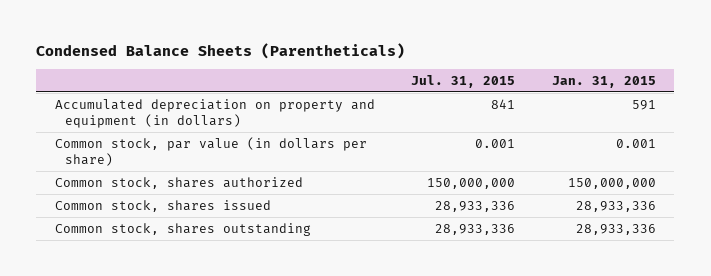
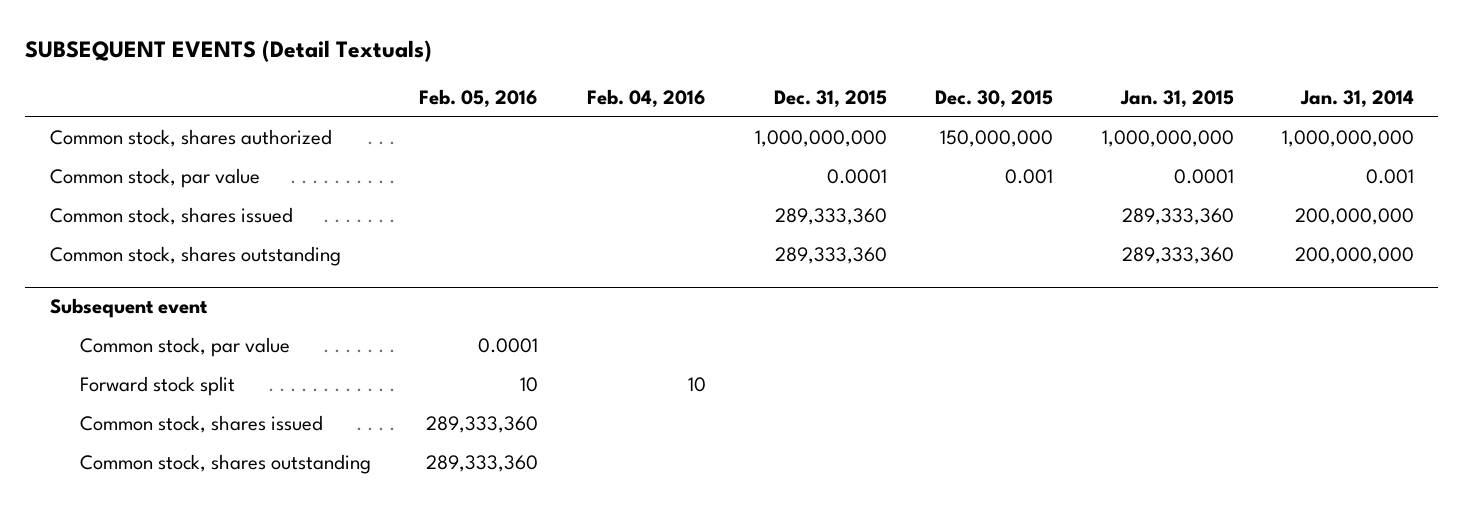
- Condensed Balance Sheets (Parentheticals)
+ SUBSEQUENT EVENTS (Detail Textuals)
- | Jul. 31, 2015 | Jan. 31, 2015
+ | Feb. 05, 2016 | Feb. 04, 2016 | Dec. 31, 2015 | Dec. 30, 2015 | Jan. 31, 2015 | Jan. 31, 2014
- Accumulated depreciation on property and equipment (in dollars) | 841 | 591
- Common stock, par value (in dollars per share) | 0.001 | 0.001
- Common stock, shares authorized | 150,000,000 | 150,000,000
- Common stock, shares issued | 28,933,336 | 28,933,336
- Common stock, shares outstanding | 28,933,336 | 28,933,336
+ Common stock, shares authorized | | | 1,000,000,000 | 150,000,000 | 1,000,000,000 | 1,000,000,000
+ Common stock, par value | | | 0.0001 | 0.001 | 0.0001 | 0.001
+ Common stock, shares issued | | | 289,333,360 | | 289,333,360 | 200,000,000
+ Common stock, shares outstanding | | | 289,333,360 | | 289,333,360 | 200,000,000
+ Subsequent event
+ Common stock, par value | 0.0001 | | | | |
+ Forward stock split | 10 | 10 | | | |
+ Common stock, shares issued | 289,333,360 | | | | |
+ Common stock, shares outstanding | 289,333,360 | | | | |

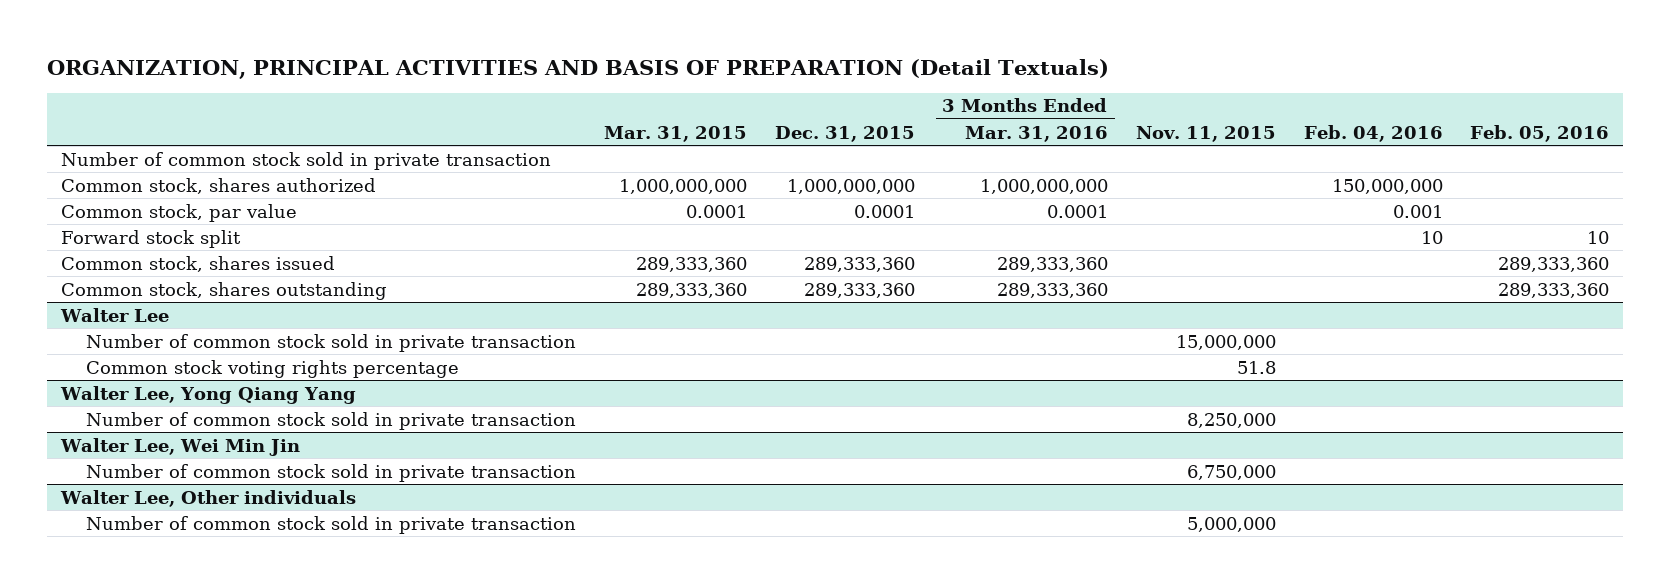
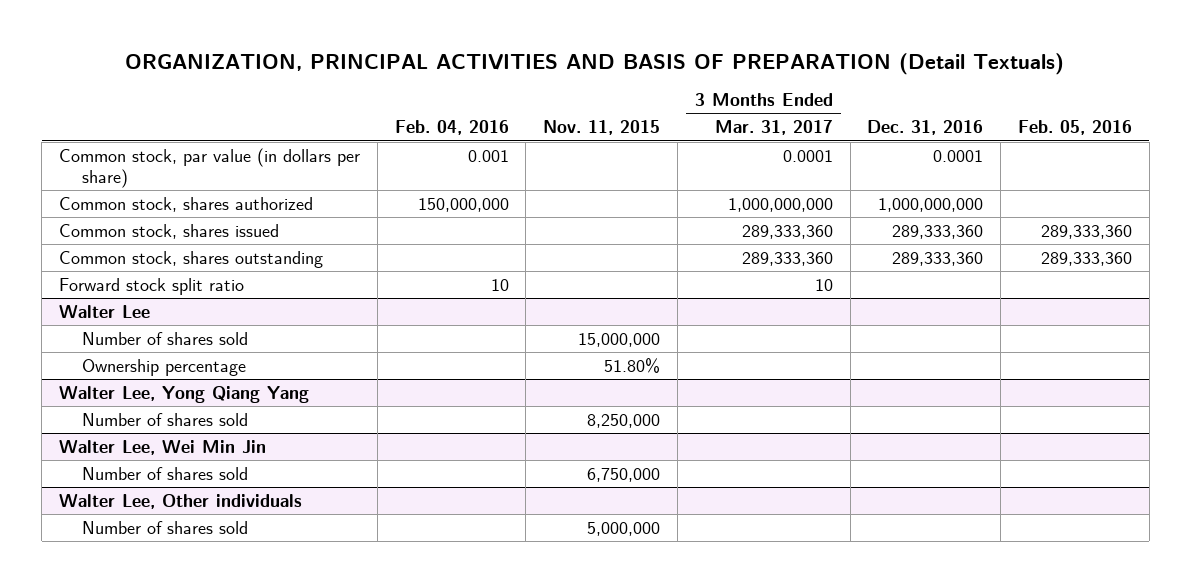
- | Mar. 31, 2015 | Dec. 31, 2015 | 3 Months Ended Mar. 31, 2016 | Nov. 11, 2015 | Feb. 04, 2016 | Feb. 05, 2016
+ | Feb. 04, 2016 | Nov. 11, 2015 | 3 Months Ended Mar. 31, 2017 | Dec. 31, 2016 | Feb. 05, 2016
- Number of common stock sold in private transaction
+ Common stock, par value (in dollars per share) | 0.001 | | 0.0001 | 0.0001 |
- Common stock, par value | 0.0001 | 0.0001 | 0.0001 | | 0.001 |
- Forward stock split | | | | | 10 | 10
+ Forward stock split ratio | 10 | | 10 | |
@ Walter Lee
- Number of common stock sold in private transaction | | | | 15,000,000 | |
- Common stock voting rights percentage | | | | 51.8 | |
+ Number of shares sold | | 15,000,000 | | |
+ Ownership percentage | | 51.80% | | |
@ Walter Lee, Yong Qiang Yang
- Number of common stock sold in private transaction | | | | 8,250,000 | |
+ Number of shares sold | | 8,250,000 | | |
@ Walter Lee, Wei Min Jin
- Number of common stock sold in private transaction | | | | 6,750,000 | |
+ Number of shares sold | | 6,750,000 | | |
@ Walter Lee, Other individuals
- Number of common stock sold in private transaction | | | | 5,000,000 | |
+ Number of shares sold | | 5,000,000 | | |

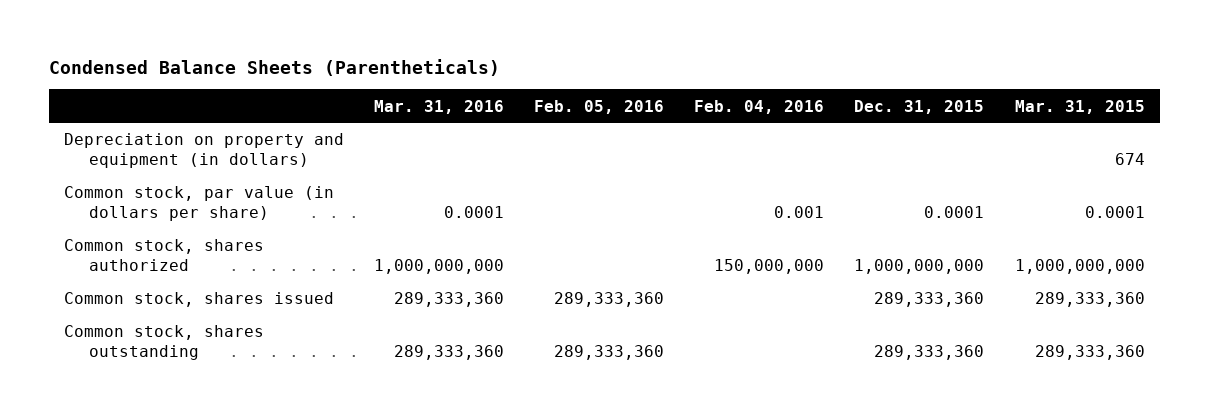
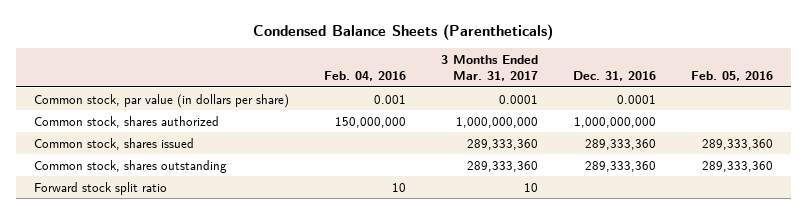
- | Mar. 31, 2016 | Feb. 05, 2016 | Feb. 04, 2016 | Dec. 31, 2015 | Mar. 31, 2015
+ | Feb. 04, 2016 | 3 Months Ended Mar. 31, 2017 | Dec. 31, 2016 | Feb. 05, 2016
- Depreciation on property and equipment (in dollars) | | | | | 674
+ Forward stock split ratio | 10 | 10 | |

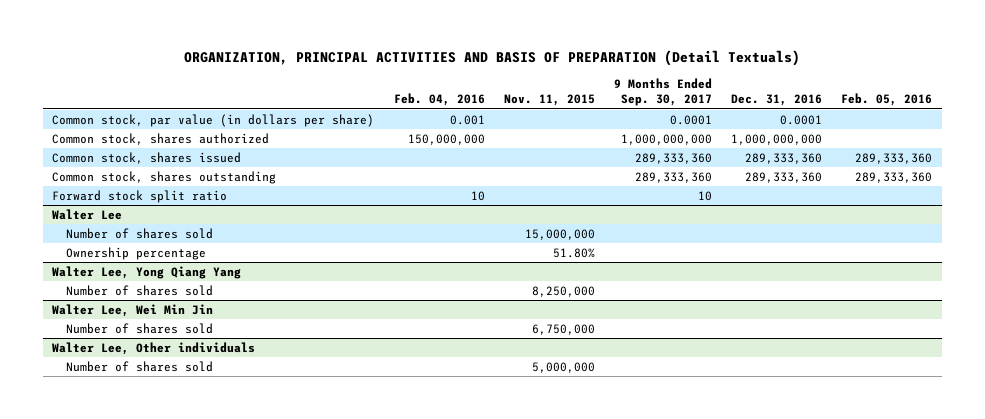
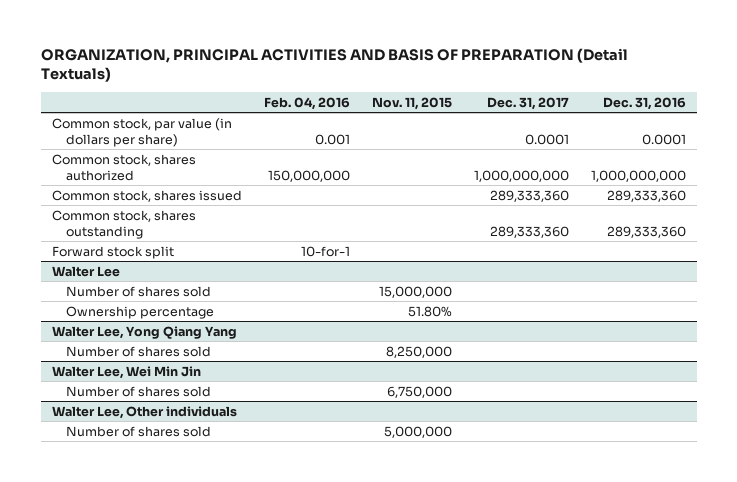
- | Feb. 04, 2016 | Nov. 11, 2015 | 9 Months Ended Sep. 30, 2017 | Dec. 31, 2016 | Feb. 05, 2016
+ | Feb. 04, 2016 | Nov. 11, 2015 | Dec. 31, 2017 | Dec. 31, 2016
- Forward stock split ratio | 10 | | 10 | |
+ Forward stock split | 10-for-1 | | |

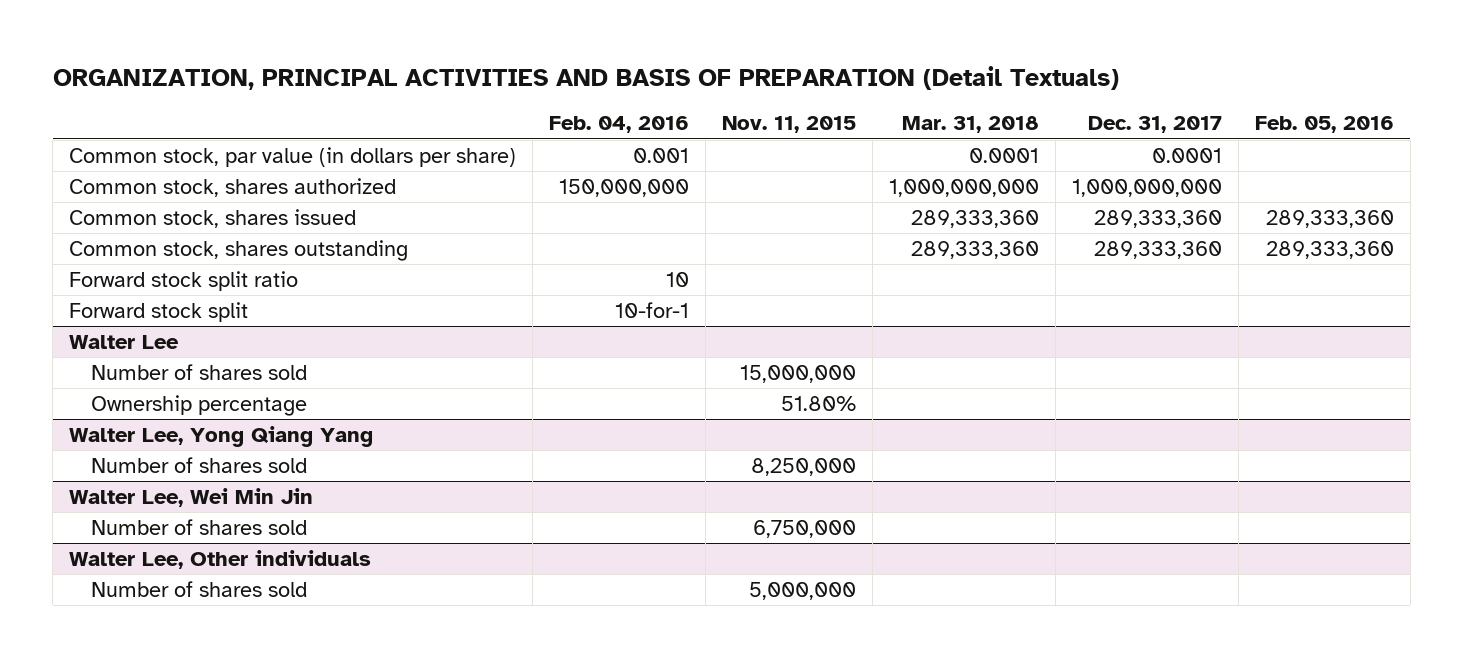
- | Feb. 04, 2016 | Nov. 11, 2015 | Dec. 31, 2017 | Dec. 31, 2016
+ | Feb. 04, 2016 | Nov. 11, 2015 | Mar. 31, 2018 | Dec. 31, 2017 | Feb. 05, 2016
+ Forward stock split ratio | 10 | | | |

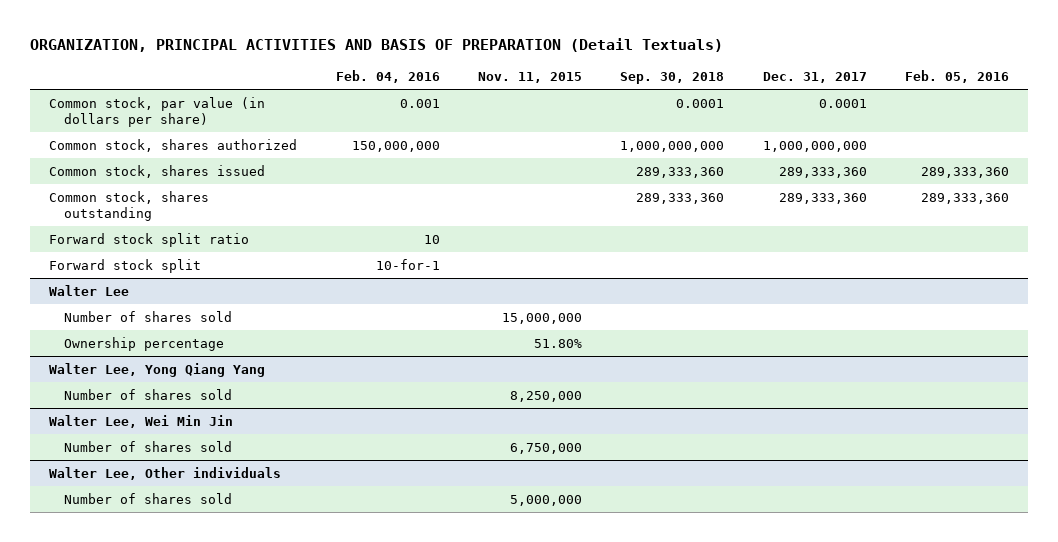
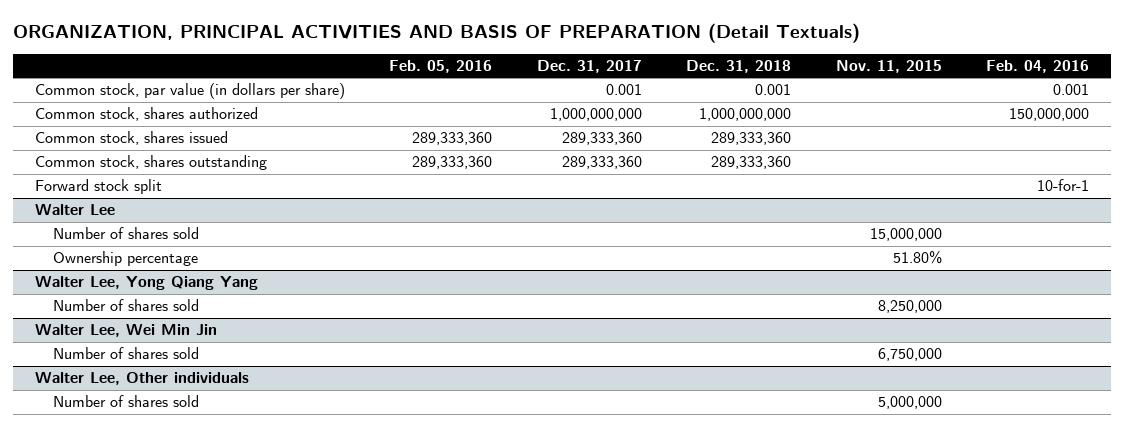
- | Feb. 04, 2016 | Nov. 11, 2015 | Sep. 30, 2018 | Dec. 31, 2017 | Feb. 05, 2016
+ | Feb. 05, 2016 | Dec. 31, 2017 | Dec. 31, 2018 | Nov. 11, 2015 | Feb. 04, 2016
- Common stock, par value (in dollars per share) | 0.001 | | 0.0001 | 0.0001 |
+ Common stock, par value (in dollars per share) | | 0.001 | 0.001 | | 0.001
- Forward stock split ratio | 10 | | | |

